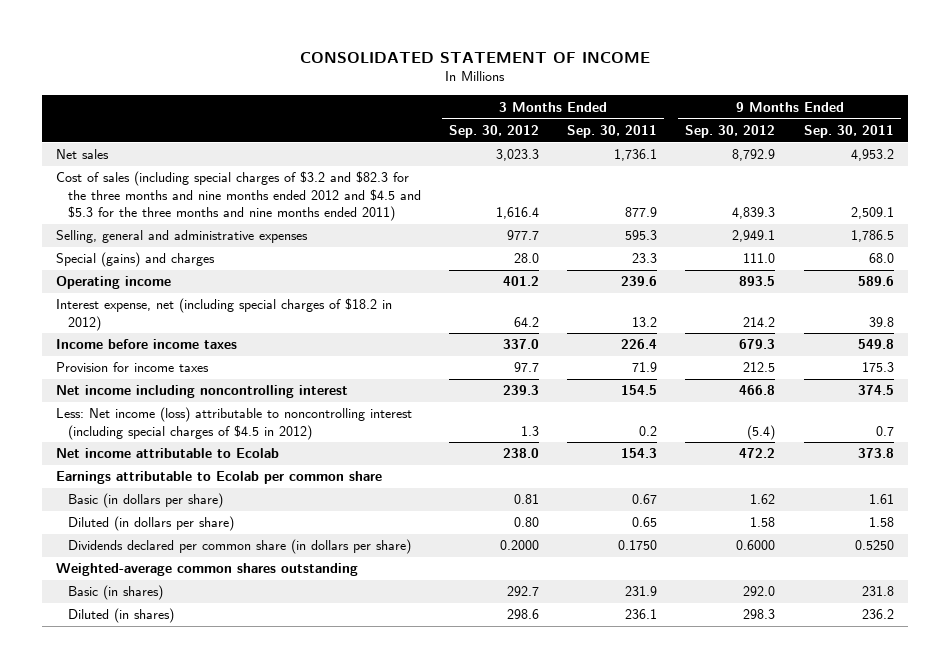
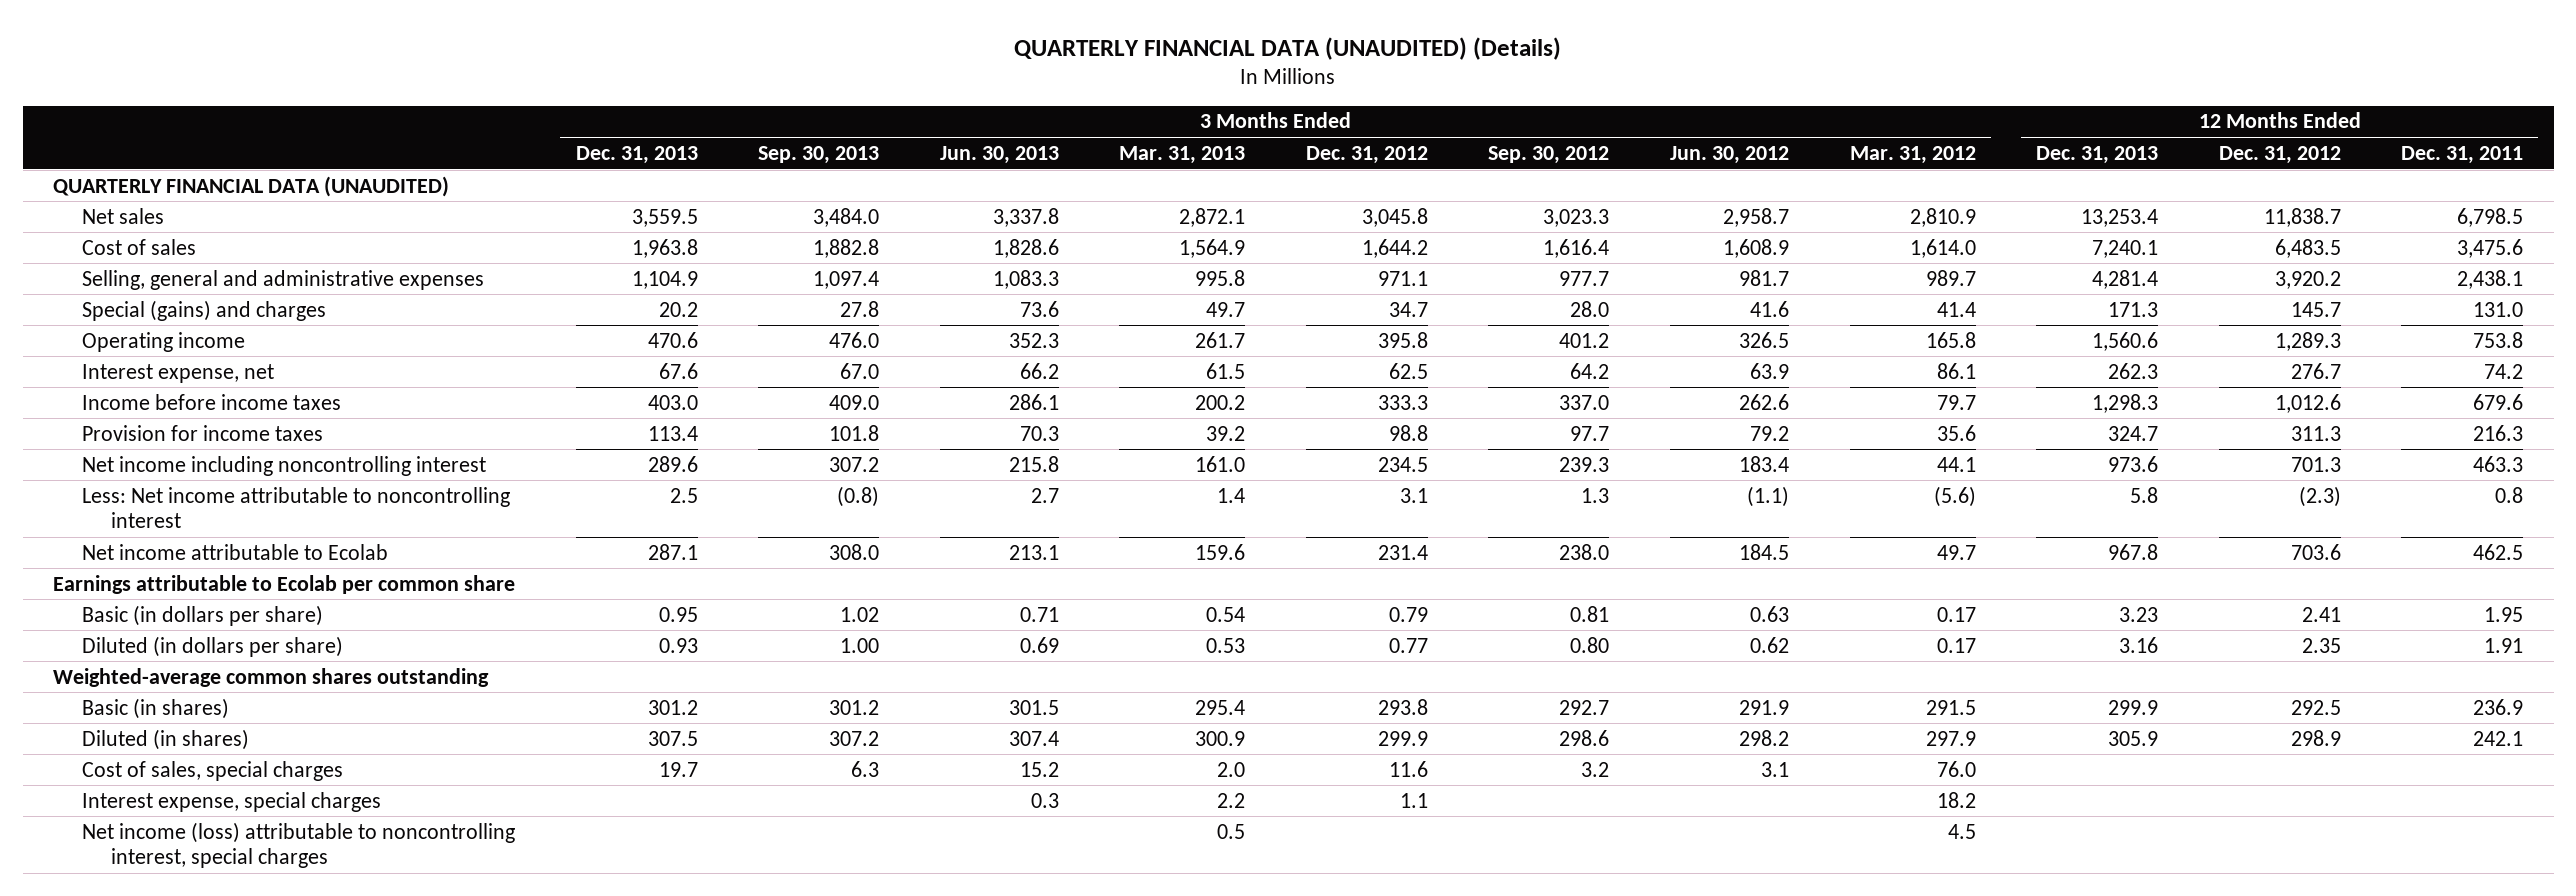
- CONSOLIDATED STATEMENT OF INCOME
+ QUARTERLY FINANCIAL DATA (UNAUDITED) (Details)
- | 3 Months Ended Sep. 30, 2012 | 3 Months Ended Sep. 30, 2011 | 9 Months Ended Sep. 30, 2012 | 9 Months Ended Sep. 30, 2011
+ | 3 Months Ended Dec. 31, 2013 | 3 Months Ended Sep. 30, 2013 | 3 Months Ended Jun. 30, 2013 | 3 Months Ended Mar. 31, 2013 | 3 Months Ended Dec. 31, 2012 | 3 Months Ended Sep. 30, 2012 | 3 Months Ended Jun. 30, 2012 | 3 Months Ended Mar. 31, 2012 | 12 Months Ended Dec. 31, 2013 | 12 Months Ended Dec. 31, 2012 | 12 Months Ended Dec. 31, 2011
+ QUARTERLY FINANCIAL DATA (UNAUDITED)
- Cost of sales (including special charges of $3.2 and $82.3 for the three months and nine months ended 2012 and $4.5 and $5.3 for the three months and nine months ended 2011) | 1,616.4 | 877.9 | 4,839.3 | 2,509.1
+ Cost of sales | 1,963.8 | 1,882.8 | 1,828.6 | 1,564.9 | 1,644.2 | 1,616.4 | 1,608.9 | 1,614.0 | 7,240.1 | 6,483.5 | 3,475.6
- Interest expense, net (including special charges of $18.2 in 2012) | 64.2 | 13.2 | 214.2 | 39.8
+ Interest expense, net | 67.6 | 67.0 | 66.2 | 61.5 | 62.5 | 64.2 | 63.9 | 86.1 | 262.3 | 276.7 | 74.2
- Less: Net income (loss) attributable to noncontrolling interest (including special charges of $4.5 in 2012) | 1.3 | 0.2 | (5.4) | 0.7
+ Less: Net income attributable to noncontrolling interest | 2.5 | (0.8) | 2.7 | 1.4 | 3.1 | 1.3 | (1.1) | (5.6) | 5.8 | (2.3) | 0.8
- Dividends declared per common share (in dollars per share) | 0.2000 | 0.1750 | 0.6000 | 0.5250
+ Cost of sales, special charges | 19.7 | 6.3 | 15.2 | 2.0 | 11.6 | 3.2 | 3.1 | 76.0 | | |
+ Interest expense, special charges | | | 0.3 | 2.2 | 1.1 | | | 18.2 | | |
+ Net income (loss) attributable to noncontrolling interest, special charges | | | | 0.5 | | | | 4.5 | | |

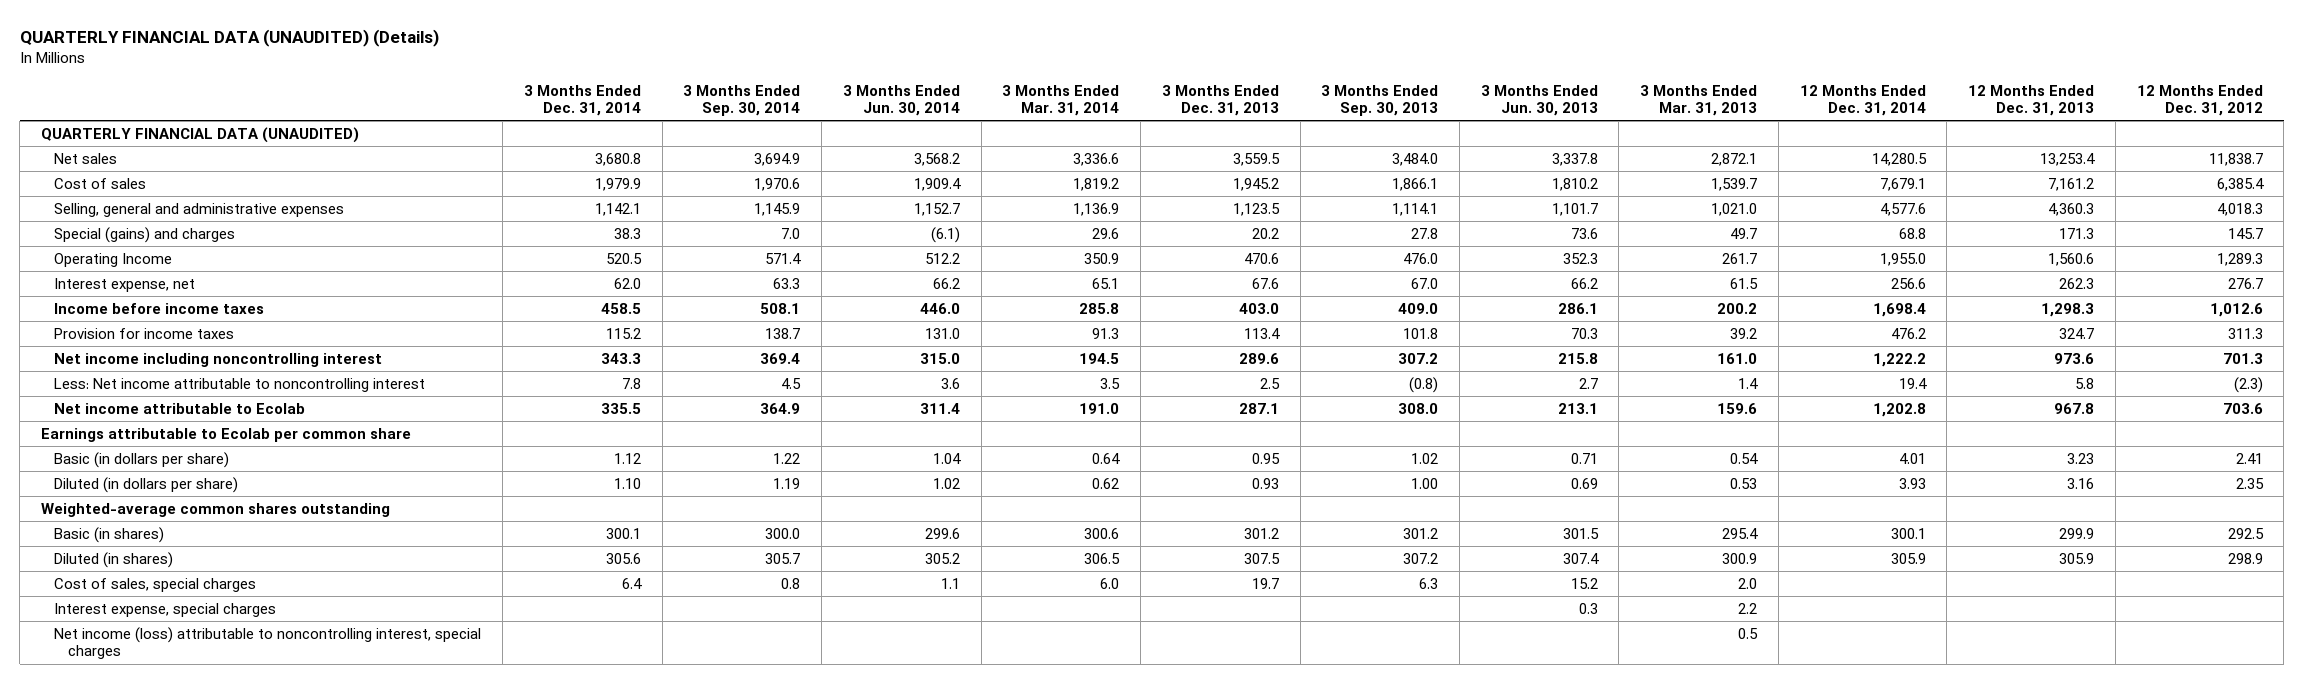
- | 3 Months Ended Dec. 31, 2013 | 3 Months Ended Sep. 30, 2013 | 3 Months Ended Jun. 30, 2013 | 3 Months Ended Mar. 31, 2013 | 3 Months Ended Dec. 31, 2012 | 3 Months Ended Sep. 30, 2012 | 3 Months Ended Jun. 30, 2012 | 3 Months Ended Mar. 31, 2012 | 12 Months Ended Dec. 31, 2013 | 12 Months Ended Dec. 31, 2012 | 12 Months Ended Dec. 31, 2011
+ | 3 Months Ended Dec. 31, 2014 | 3 Months Ended Sep. 30, 2014 | 3 Months Ended Jun. 30, 2014 | 3 Months Ended Mar. 31, 2014 | 3 Months Ended Dec. 31, 2013 | 3 Months Ended Sep. 30, 2013 | 3 Months Ended Jun. 30, 2013 | 3 Months Ended Mar. 31, 2013 | 12 Months Ended Dec. 31, 2014 | 12 Months Ended Dec. 31, 2013 | 12 Months Ended Dec. 31, 2012
- Cost of sales | 1,963.8 | 1,882.8 | 1,828.6 | 1,564.9 | 1,644.2 | 1,616.4 | 1,608.9 | 1,614.0 | 7,240.1 | 6,483.5 | 3,475.6
- Selling, general and administrative expenses | 1,104.9 | 1,097.4 | 1,083.3 | 995.8 | 971.1 | 977.7 | 981.7 | 989.7 | 4,281.4 | 3,920.2 | 2,438.1
+ Cost of sales | 1,979.9 | 1,970.6 | 1,909.4 | 1,819.2 | 1,945.2 | 1,866.1 | 1,810.2 | 1,539.7 | 7,679.1 | 7,161.2 | 6,385.4
+ Selling, general and administrative expenses | 1,142.1 | 1,145.9 | 1,152.7 | 1,136.9 | 1,123.5 | 1,114.1 | 1,101.7 | 1,021.0 | 4,577.6 | 4,360.3 | 4,018.3
- Operating income | 470.6 | 476.0 | 352.3 | 261.7 | 395.8 | 401.2 | 326.5 | 165.8 | 1,560.6 | 1,289.3 | 753.8
+ Operating Income | 520.5 | 571.4 | 512.2 | 350.9 | 470.6 | 476.0 | 352.3 | 261.7 | 1,955.0 | 1,560.6 | 1,289.3

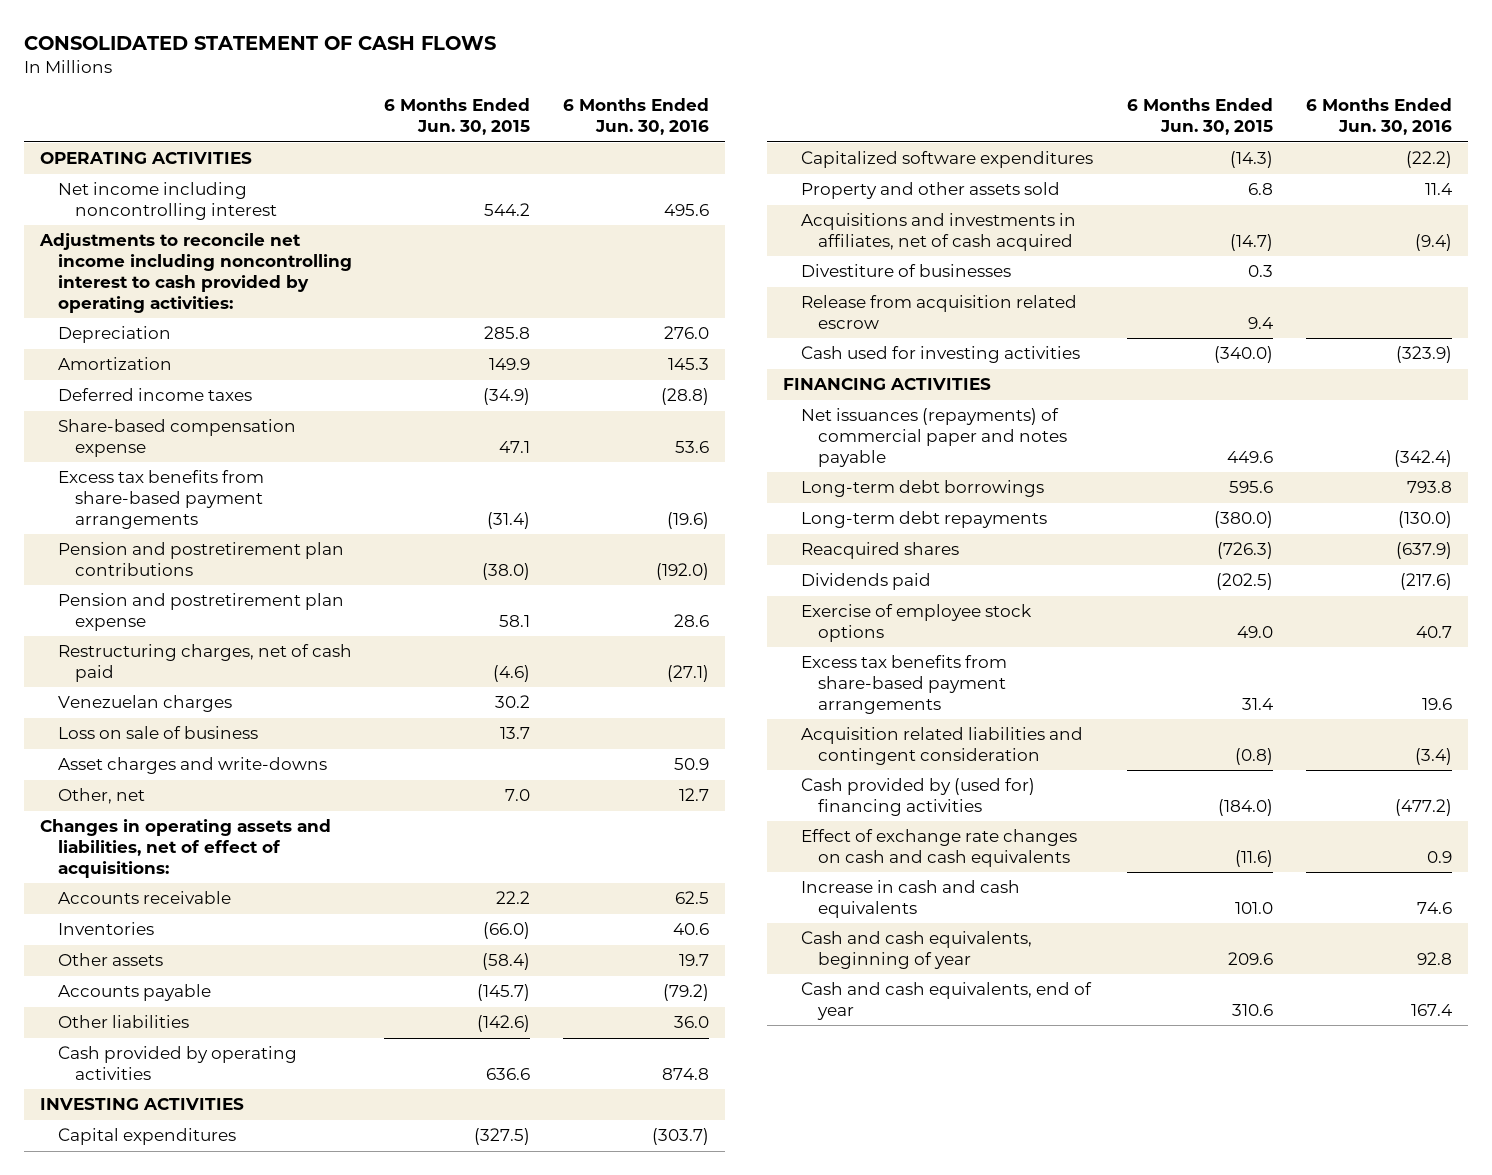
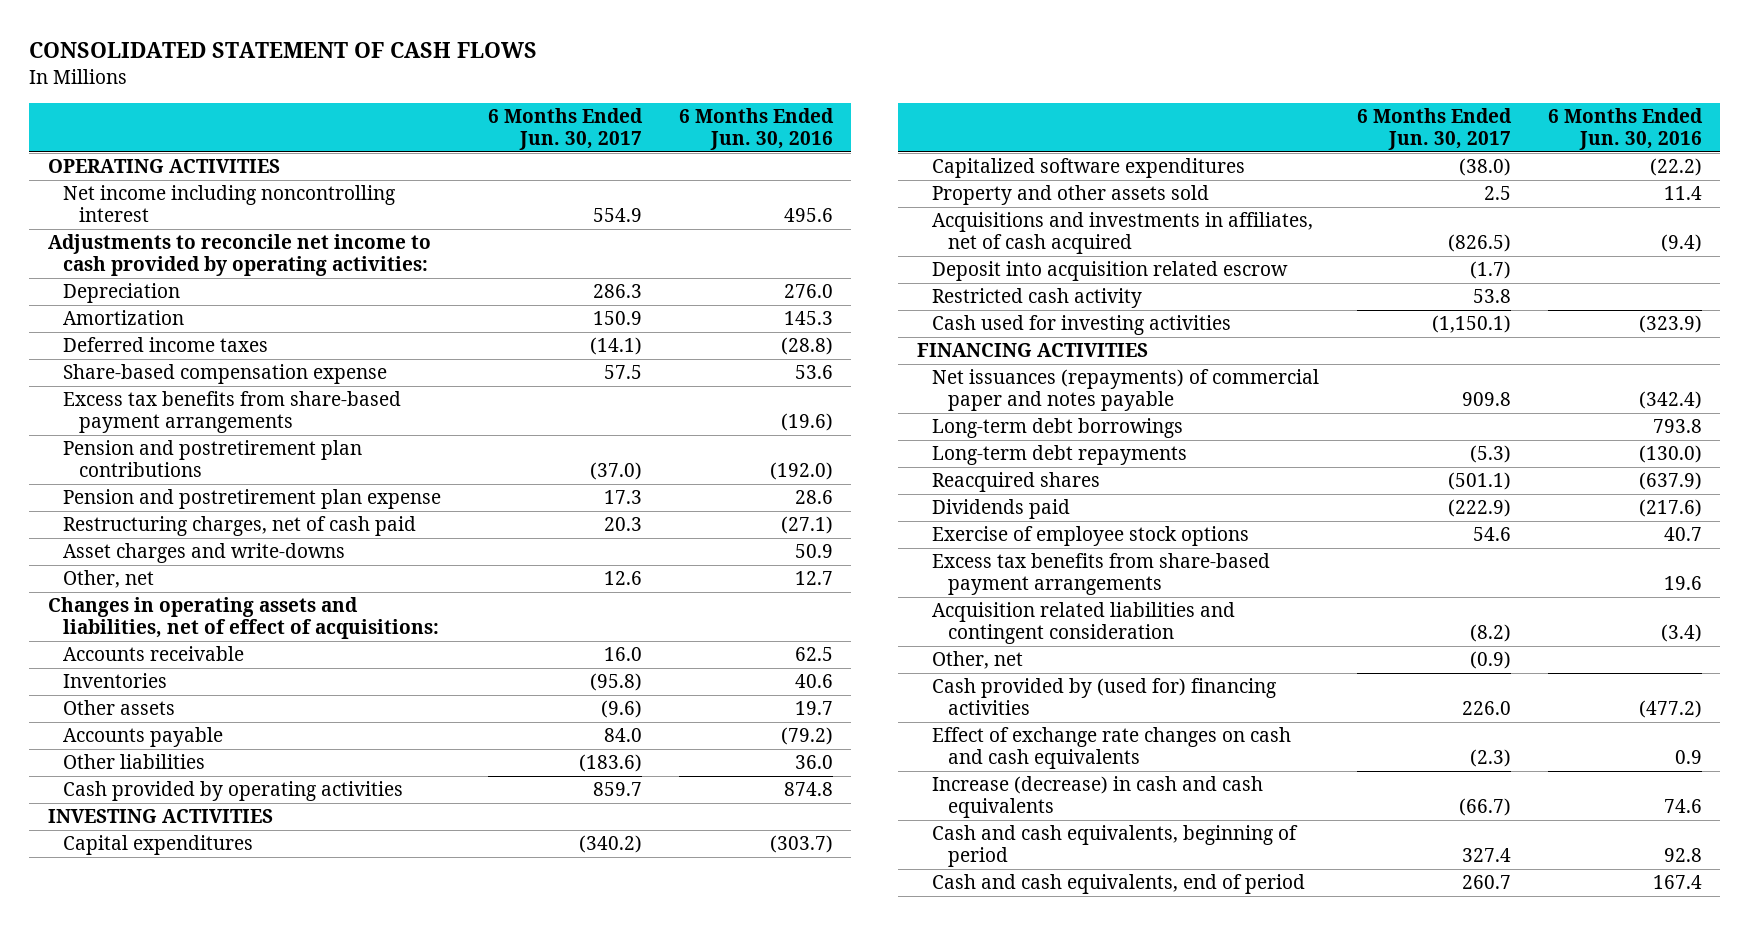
- | 6 Months Ended Jun. 30, 2015 | 6 Months Ended Jun. 30, 2016
+ | 6 Months Ended Jun. 30, 2017 | 6 Months Ended Jun. 30, 2016
- Adjustments to reconcile net income including noncontrolling interest to cash provided by operating activities:
+ Adjustments to reconcile net income to cash provided by operating activities:
- Venezuelan charges | 30.2 |
- Loss on sale of business | 13.7 |
- Divestiture of businesses | 0.3 |
- Release from acquisition related escrow | 9.4 |
+ Deposit into acquisition related escrow | (1.7) |
+ Restricted cash activity | 53.8 |
+ Other, net | (0.9) |
- Increase in cash and cash equivalents | 101.0 | 74.6
- Cash and cash equivalents, beginning of year | 209.6 | 92.8
- Cash and cash equivalents, end of year | 310.6 | 167.4
+ Increase (decrease) in cash and cash equivalents | (66.7) | 74.6
+ Cash and cash equivalents, beginning of period | 327.4 | 92.8
+ Cash and cash equivalents, end of period | 260.7 | 167.4

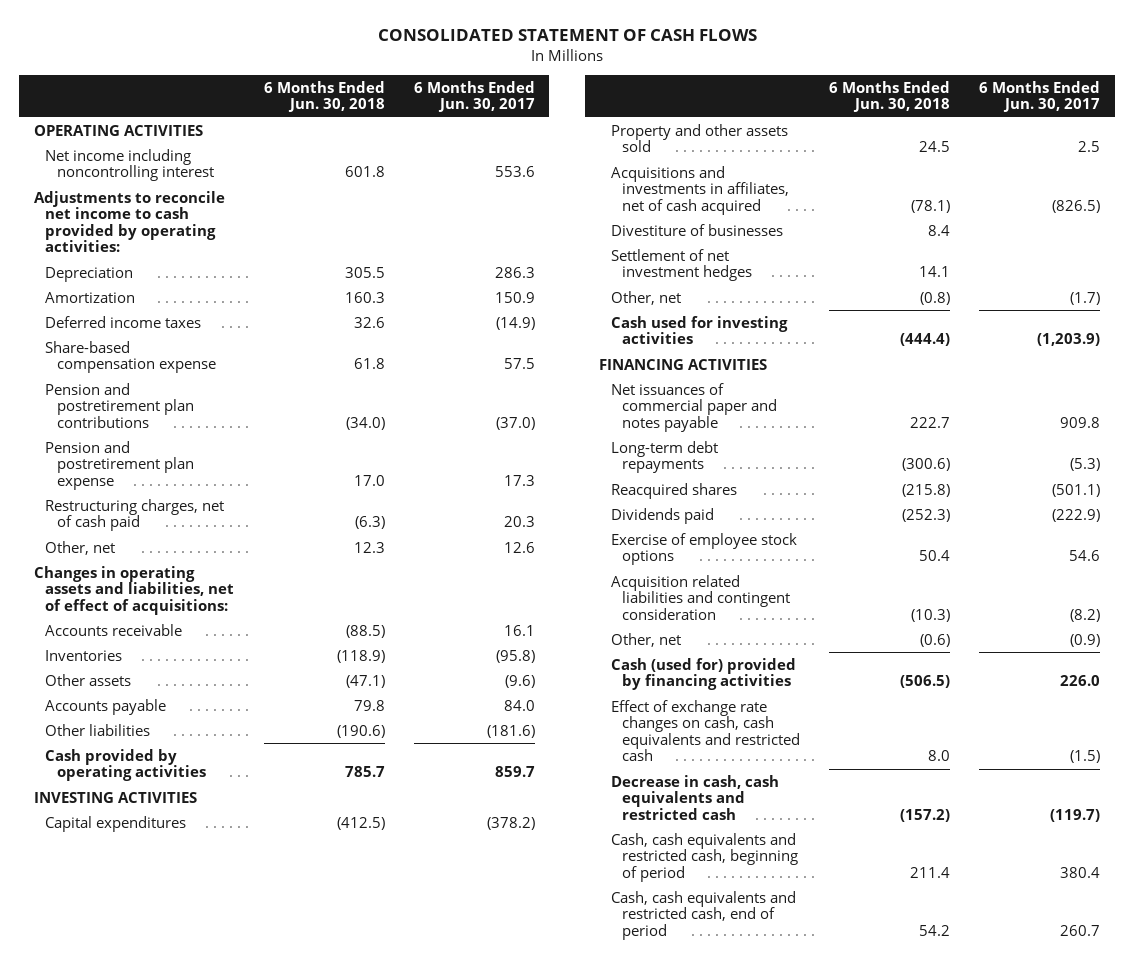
- | 6 Months Ended Jun. 30, 2017 | 6 Months Ended Jun. 30, 2016
+ | 6 Months Ended Jun. 30, 2018 | 6 Months Ended Jun. 30, 2017
- Net income including noncontrolling interest | 554.9 | 495.6
+ Net income including noncontrolling interest | 601.8 | 553.6
- Deferred income taxes | (14.1) | (28.8)
+ Deferred income taxes | 32.6 | (14.9)
- Excess tax benefits from share-based payment arrangements | | (19.6)
- Asset charges and write-downs | | 50.9
- Accounts receivable | 16.0 | 62.5
+ Accounts receivable | (88.5) | 16.1
- Other liabilities | (183.6) | 36.0
+ Other liabilities | (190.6) | (181.6)
- Capital expenditures | (340.2) | (303.7)
- Capitalized software expenditures | (38.0) | (22.2)
+ Capital expenditures | (412.5) | (378.2)
- Deposit into acquisition related escrow | (1.7) |
- Restricted cash activity | 53.8 |
- Cash used for investing activities | (1,150.1) | (323.9)
+ Divestiture of businesses | 8.4 |
+ Settlement of net investment hedges | 14.1 |
+ Other, net | (0.8) | (1.7)
+ Cash used for investing activities | (444.4) | (1,203.9)
- Net issuances (repayments) of commercial paper and notes payable | 909.8 | (342.4)
- Long-term debt borrowings | | 793.8
+ Net issuances of commercial paper and notes payable | 222.7 | 909.8
- Excess tax benefits from share-based payment arrangements | | 19.6
- Cash provided by (used for) financing activities | 226.0 | (477.2)
- Effect of exchange rate changes on cash and cash equivalents | (2.3) | 0.9
- Increase (decrease) in cash and cash equivalents | (66.7) | 74.6
- Cash and cash equivalents, beginning of period | 327.4 | 92.8
- Cash and cash equivalents, end of period | 260.7 | 167.4
+ Cash (used for) provided by financing activities | (506.5) | 226.0
+ Effect of exchange rate changes on cash, cash equivalents and restricted cash | 8.0 | (1.5)
+ Decrease in cash, cash equivalents and restricted cash | (157.2) | (119.7)
+ Cash, cash equivalents and restricted cash, beginning of period | 211.4 | 380.4
+ Cash, cash equivalents and restricted cash, end of period | 54.2 | 260.7

